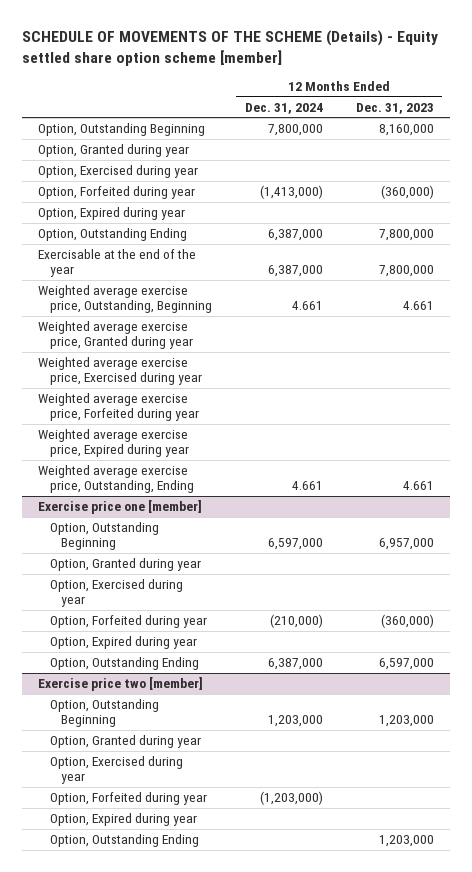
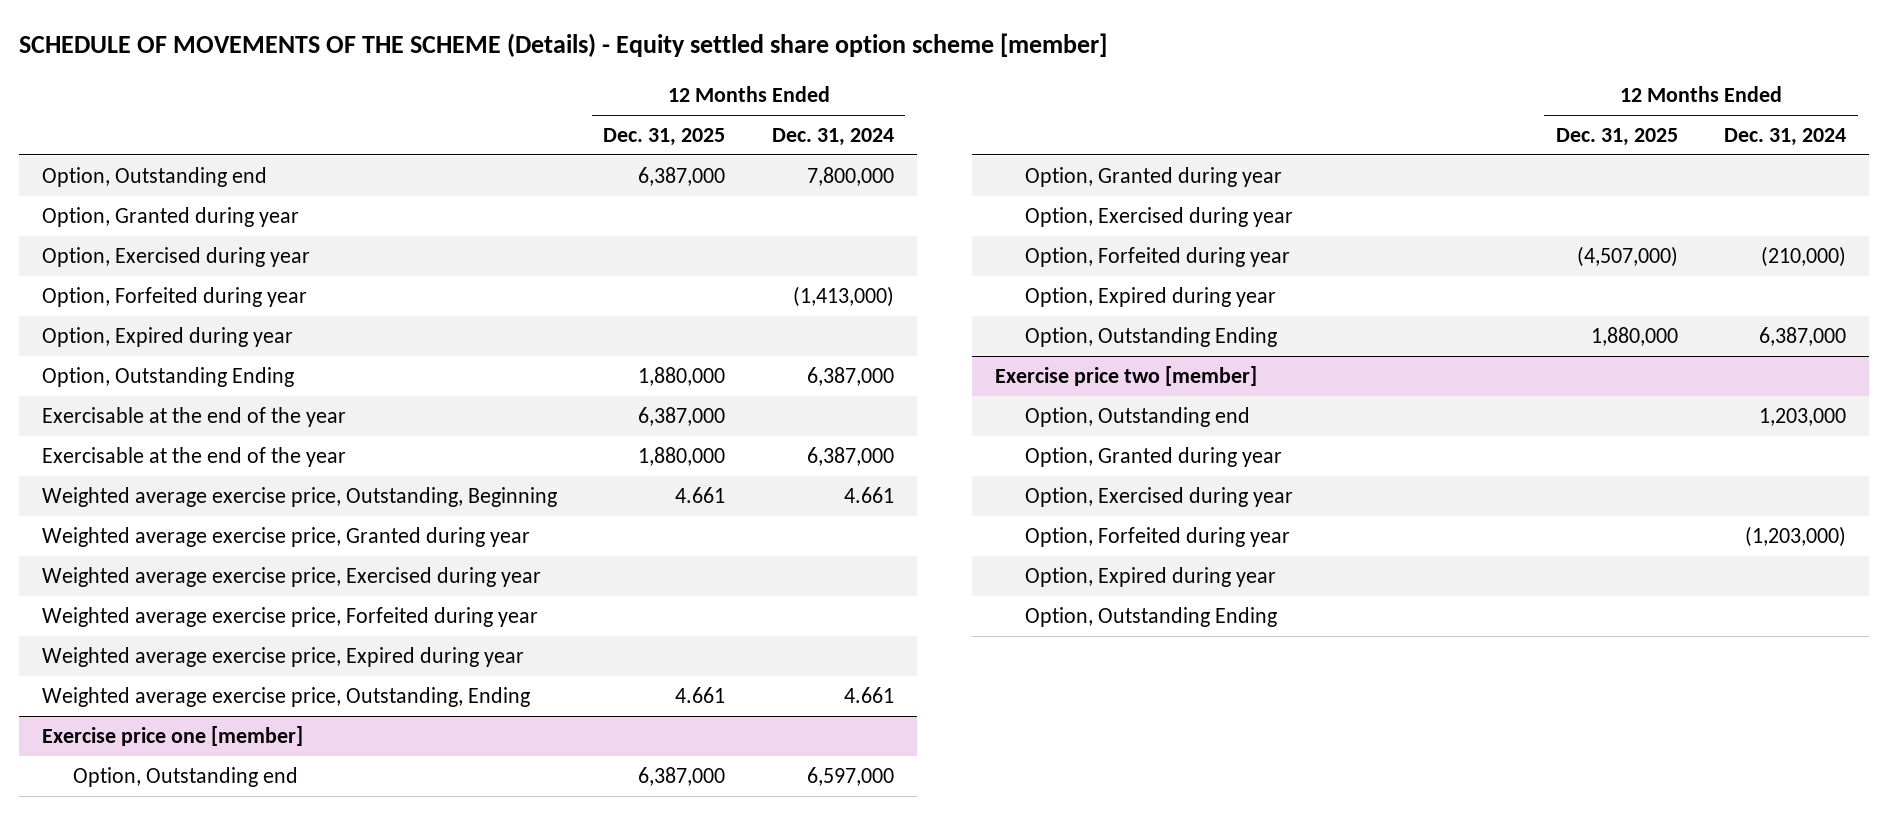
- | 12 Months Ended Dec. 31, 2024 | 12 Months Ended Dec. 31, 2023
+ | 12 Months Ended Dec. 31, 2025 | 12 Months Ended Dec. 31, 2024
- Option, Outstanding Beginning | 7,800,000 | 8,160,000
+ Option, Outstanding end | 6,387,000 | 7,800,000
+ Exercisable at the end of the year | 6,387,000 |
@ Exercise price one [member]
- Option, Outstanding Beginning | 6,597,000 | 6,957,000
+ Option, Outstanding end | 6,387,000 | 6,597,000
@ Exercise price two [member]
- Option, Outstanding Beginning | 1,203,000 | 1,203,000
+ Option, Outstanding end | | 1,203,000

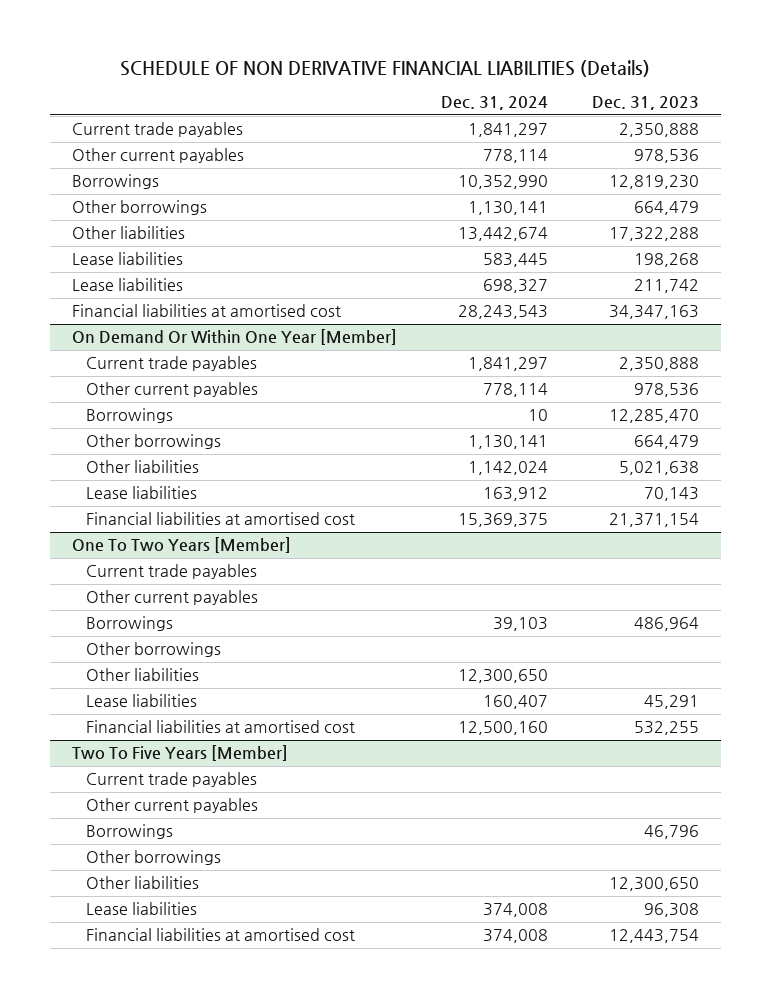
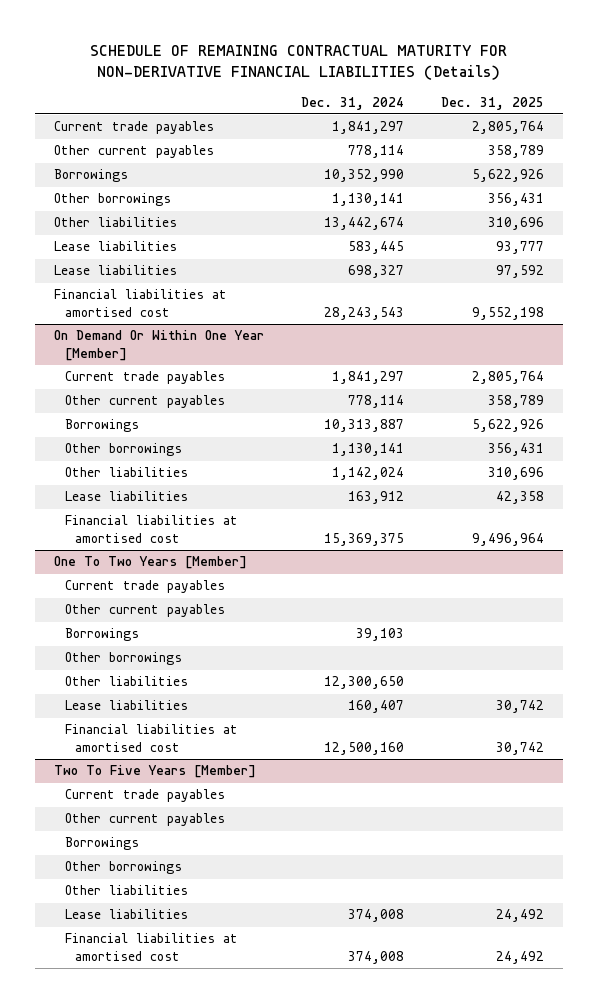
- SCHEDULE OF NON DERIVATIVE FINANCIAL LIABILITIES (Details)
+ SCHEDULE OF REMAINING CONTRACTUAL MATURITY FOR NON-DERIVATIVE FINANCIAL LIABILITIES (Details)
- | Dec. 31, 2024 | Dec. 31, 2023
+ | Dec. 31, 2024 | Dec. 31, 2025
@ On Demand Or Within One Year [Member]
- Borrowings | 10 | 12,285,470
+ Borrowings | 10,313,887 | 5,622,926

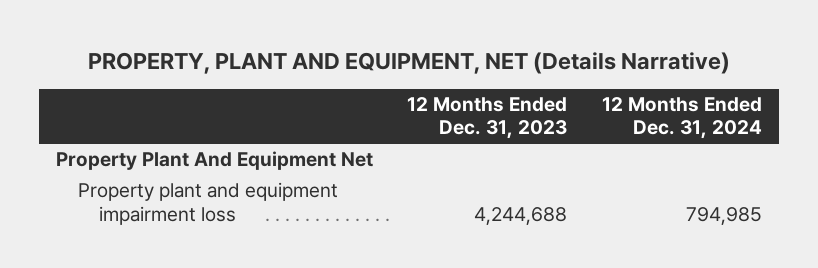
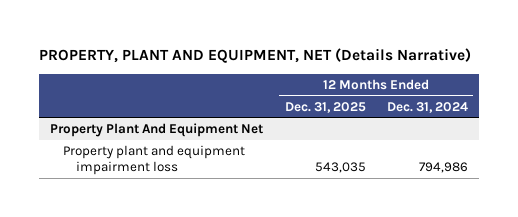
- | 12 Months Ended Dec. 31, 2023 | 12 Months Ended Dec. 31, 2024
+ | 12 Months Ended Dec. 31, 2025 | 12 Months Ended Dec. 31, 2024
- Property plant and equipment impairment loss | 4,244,688 | 794,985
+ Property plant and equipment impairment loss | 543,035 | 794,986

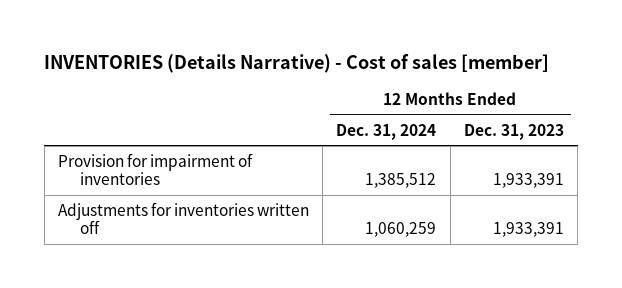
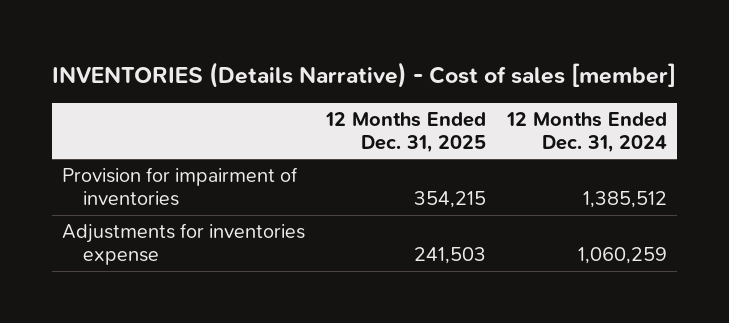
- | 12 Months Ended Dec. 31, 2024 | 12 Months Ended Dec. 31, 2023
+ | 12 Months Ended Dec. 31, 2025 | 12 Months Ended Dec. 31, 2024
- Adjustments for inventories written off | 1,060,259 | 1,933,391
+ Adjustments for inventories expense | 241,503 | 1,060,259

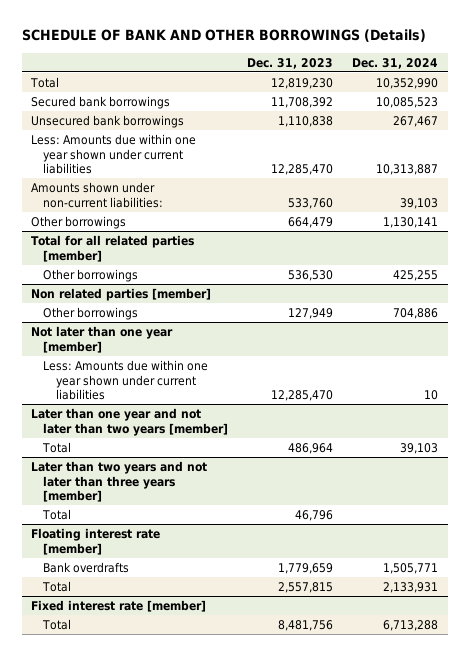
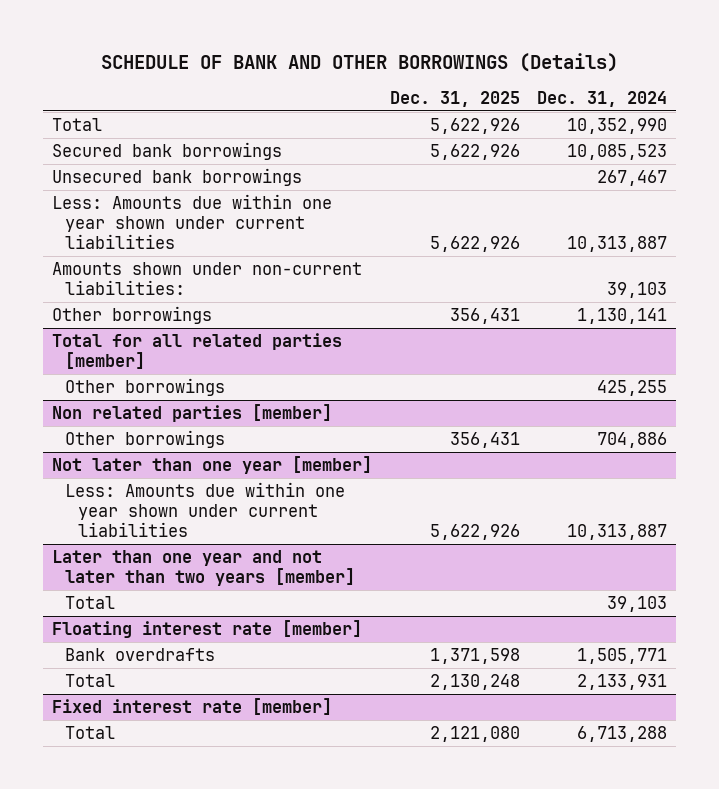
- | Dec. 31, 2023 | Dec. 31, 2024
+ | Dec. 31, 2025 | Dec. 31, 2024
@ Not later than one year [member]
- Less: Amounts due within one year shown under current liabilities | 12,285,470 | 10
+ Less: Amounts due within one year shown under current liabilities | 5,622,926 | 10,313,887
- Later than two years and not later than three years [member]
- Total | 46,796 |

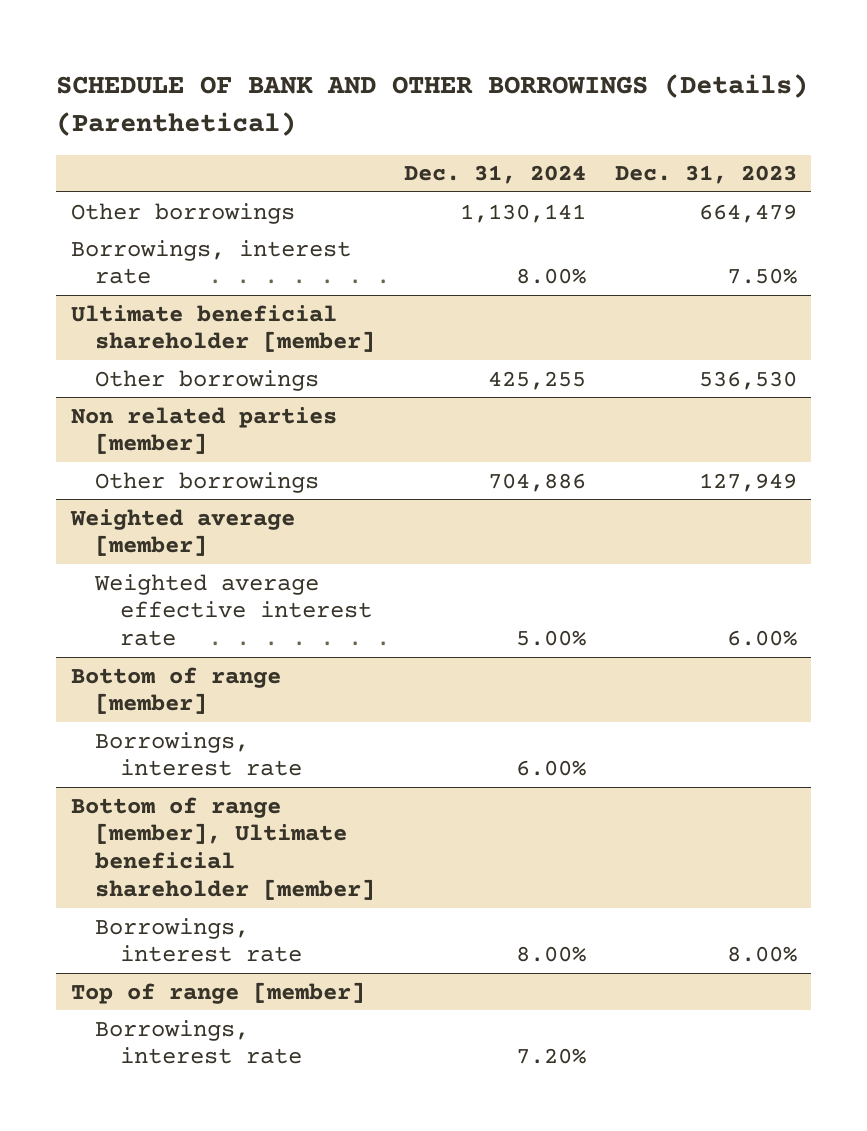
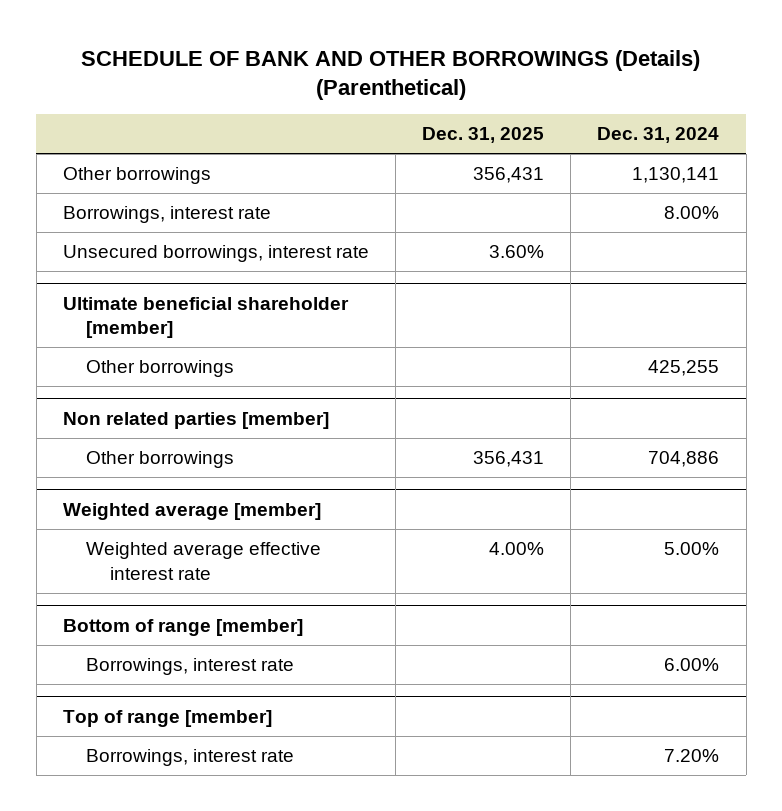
- | Dec. 31, 2024 | Dec. 31, 2023
+ | Dec. 31, 2025 | Dec. 31, 2024
+ Unsecured borrowings, interest rate | 3.60% |
- Bottom of range [member], Ultimate beneficial shareholder [member]
- Borrowings, interest rate | 8.00% | 8.00%

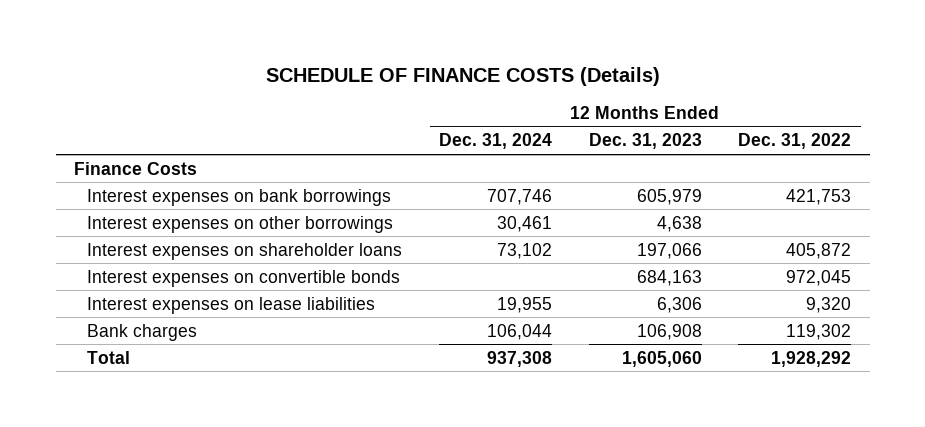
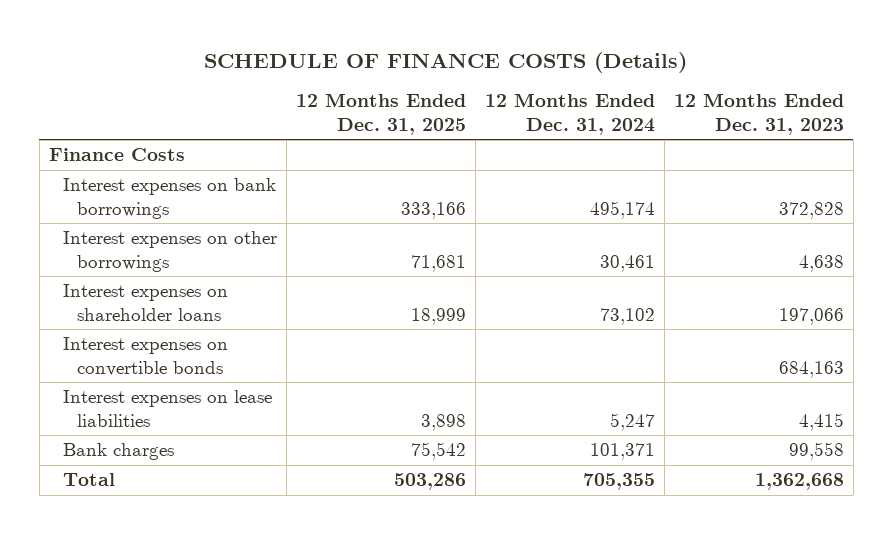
- | 12 Months Ended Dec. 31, 2024 | 12 Months Ended Dec. 31, 2023 | 12 Months Ended Dec. 31, 2022
+ | 12 Months Ended Dec. 31, 2025 | 12 Months Ended Dec. 31, 2024 | 12 Months Ended Dec. 31, 2023
- Interest expenses on bank borrowings | 707,746 | 605,979 | 421,753
+ Interest expenses on bank borrowings | 333,166 | 495,174 | 372,828
- Interest expenses on lease liabilities | 19,955 | 6,306 | 9,320
- Bank charges | 106,044 | 106,908 | 119,302
- Total | 937,308 | 1,605,060 | 1,928,292
+ Interest expenses on lease liabilities | 3,898 | 5,247 | 4,415
+ Bank charges | 75,542 | 101,371 | 99,558
+ Total | 503,286 | 705,355 | 1,362,668

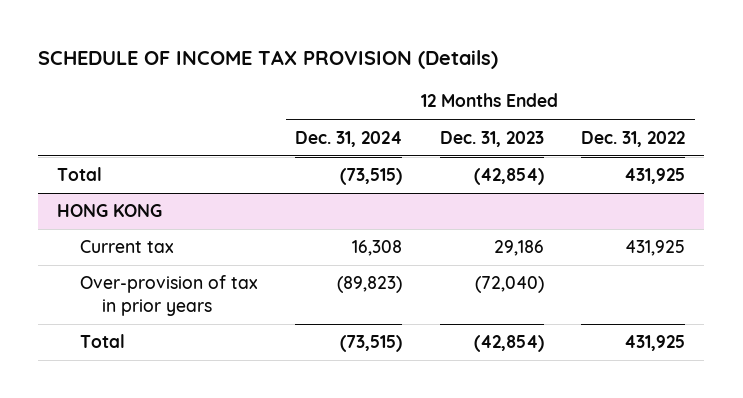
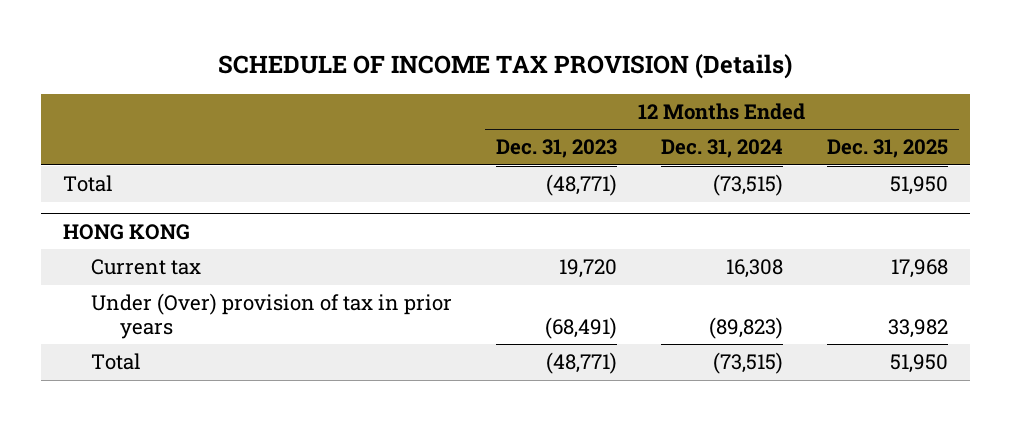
- | 12 Months Ended Dec. 31, 2024 | 12 Months Ended Dec. 31, 2023 | 12 Months Ended Dec. 31, 2022
+ | 12 Months Ended Dec. 31, 2023 | 12 Months Ended Dec. 31, 2024 | 12 Months Ended Dec. 31, 2025
- Total | (73,515) | (42,854) | 431,925
+ Total | (48,771) | (73,515) | 51,950
@ HONG KONG
- Current tax | 16,308 | 29,186 | 431,925
- Over-provision of tax in prior years | (89,823) | (72,040) |
- Total | (73,515) | (42,854) | 431,925
+ Current tax | 19,720 | 16,308 | 17,968
+ Under (Over) provision of tax in prior years | (68,491) | (89,823) | 33,982
+ Total | (48,771) | (73,515) | 51,950

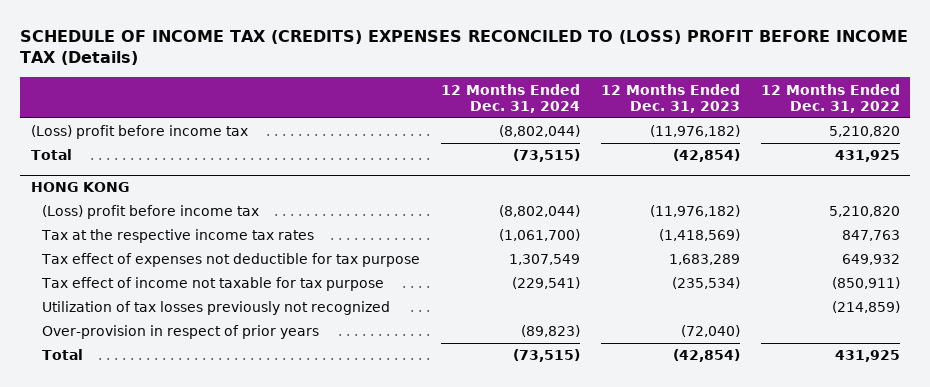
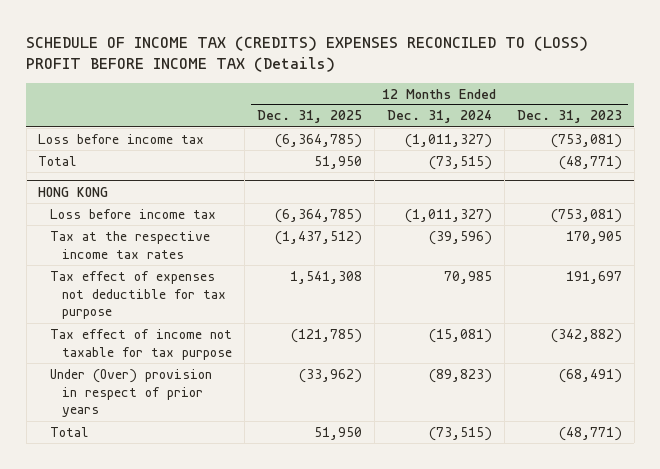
- | 12 Months Ended Dec. 31, 2024 | 12 Months Ended Dec. 31, 2023 | 12 Months Ended Dec. 31, 2022
+ | 12 Months Ended Dec. 31, 2025 | 12 Months Ended Dec. 31, 2024 | 12 Months Ended Dec. 31, 2023
- (Loss) profit before income tax | (8,802,044) | (11,976,182) | 5,210,820
- Total | (73,515) | (42,854) | 431,925
+ Loss before income tax | (6,364,785) | (1,011,327) | (753,081)
+ Total | 51,950 | (73,515) | (48,771)
@ HONG KONG
- (Loss) profit before income tax | (8,802,044) | (11,976,182) | 5,210,820
- Tax at the respective income tax rates | (1,061,700) | (1,418,569) | 847,763
- Tax effect of expenses not deductible for tax purpose | 1,307,549 | 1,683,289 | 649,932
- Tax effect of income not taxable for tax purpose | (229,541) | (235,534) | (850,911)
- Utilization of tax losses previously not recognized | | | (214,859)
- Over-provision in respect of prior years | (89,823) | (72,040) |
- Total | (73,515) | (42,854) | 431,925
+ Loss before income tax | (6,364,785) | (1,011,327) | (753,081)
+ Tax at the respective income tax rates | (1,437,512) | (39,596) | 170,905
+ Tax effect of expenses not deductible for tax purpose | 1,541,308 | 70,985 | 191,697
+ Tax effect of income not taxable for tax purpose | (121,785) | (15,081) | (342,882)
+ Under (Over) provision in respect of prior years | (33,962) | (89,823) | (68,491)
+ Total | 51,950 | (73,515) | (48,771)

